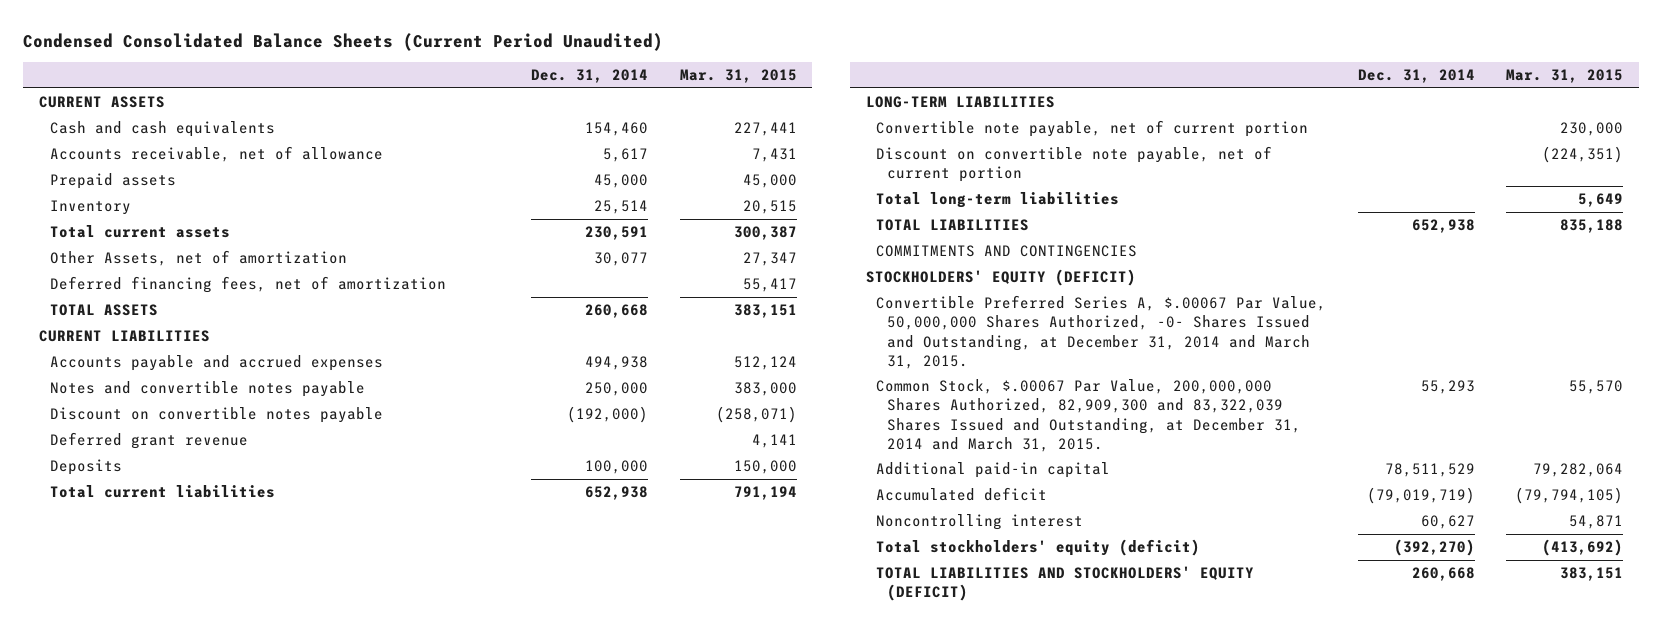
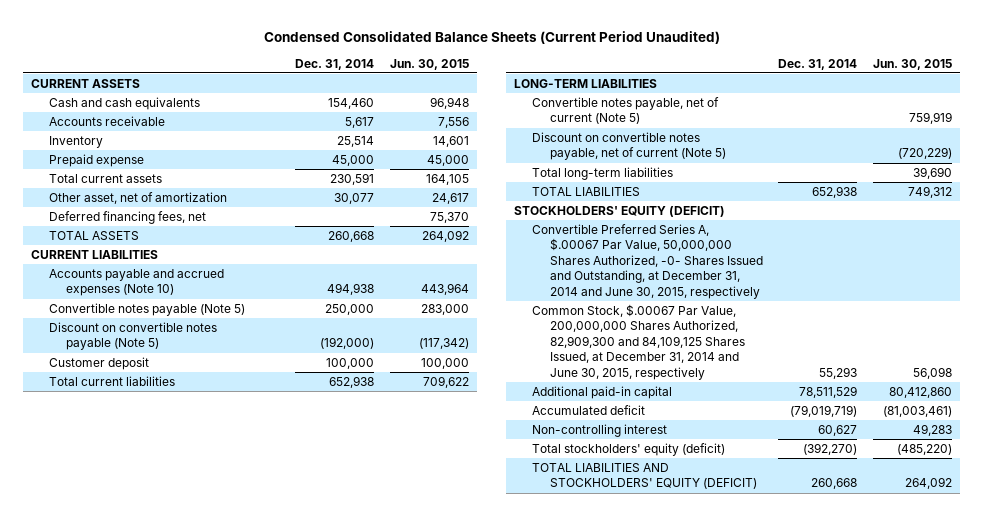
- | Dec. 31, 2014 | Mar. 31, 2015
+ | Dec. 31, 2014 | Jun. 30, 2015
- Accounts receivable, net of allowance | 5,617 | 7,431
- Prepaid assets | 45,000 | 45,000
+ Accounts receivable | 5,617 | 7,556
+ Prepaid expense | 45,000 | 45,000
- Other Assets, net of amortization | 30,077 | 27,347
- Deferred financing fees, net of amortization | | 55,417
+ Other asset, net of amortization | 30,077 | 24,617
+ Deferred financing fees, net | | 75,370
- Accounts payable and accrued expenses | 494,938 | 512,124
- Notes and convertible notes payable | 250,000 | 383,000
- Discount on convertible notes payable | (192,000) | (258,071)
- Deferred grant revenue | | 4,141
- Deposits | 100,000 | 150,000
+ Accounts payable and accrued expenses (Note 10) | 494,938 | 443,964
+ Convertible notes payable (Note 5) | 250,000 | 283,000
+ Discount on convertible notes payable (Note 5) | (192,000) | (117,342)
+ Customer deposit | 100,000 | 100,000
- Convertible note payable, net of current portion | | 230,000
- Discount on convertible note payable, net of current portion | | (224,351)
+ Convertible notes payable, net of current (Note 5) | | 759,919
+ Discount on convertible notes payable, net of current (Note 5) | | (720,229)
- COMMITMENTS AND CONTINGENCIES
- Convertible Preferred Series A, $.00067 Par Value, 50,000,000 Shares Authorized, -0- Shares Issued and Outstanding, at December 31, 2014 and March 31, 2015.
- Common Stock, $.00067 Par Value, 200,000,000 Shares Authorized, 82,909,300 and 83,322,039 Shares Issued and Outstanding, at December 31, 2014 and March 31, 2015. | 55,293 | 55,570
+ Convertible Preferred Series A, $.00067 Par Value, 50,000,000 Shares Authorized, -0- Shares Issued and Outstanding, at December 31, 2014 and June 30, 2015, respectively
+ Common Stock, $.00067 Par Value, 200,000,000 Shares Authorized, 82,909,300 and 84,109,125 Shares Issued, at December 31, 2014 and June 30, 2015, respectively | 55,293 | 56,098
- Noncontrolling interest | 60,627 | 54,871
+ Non-controlling interest | 60,627 | 49,283

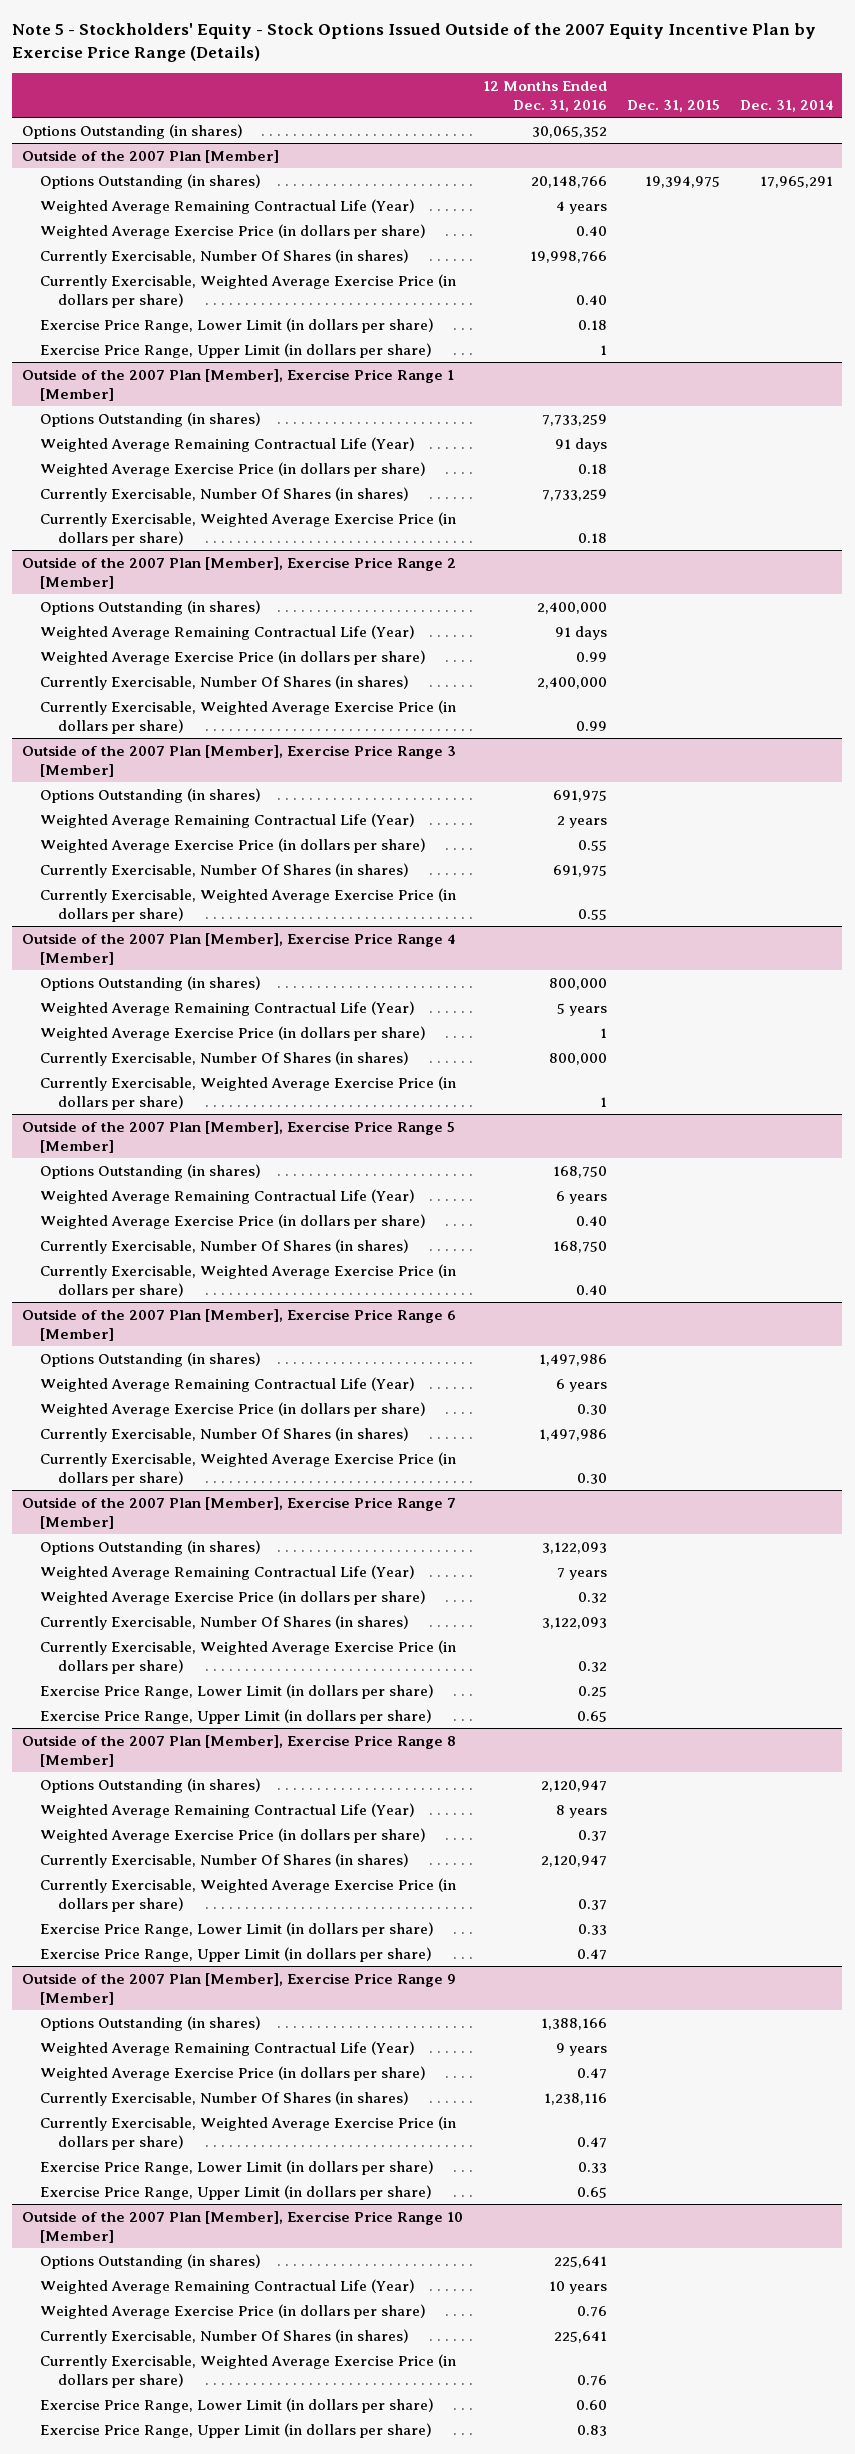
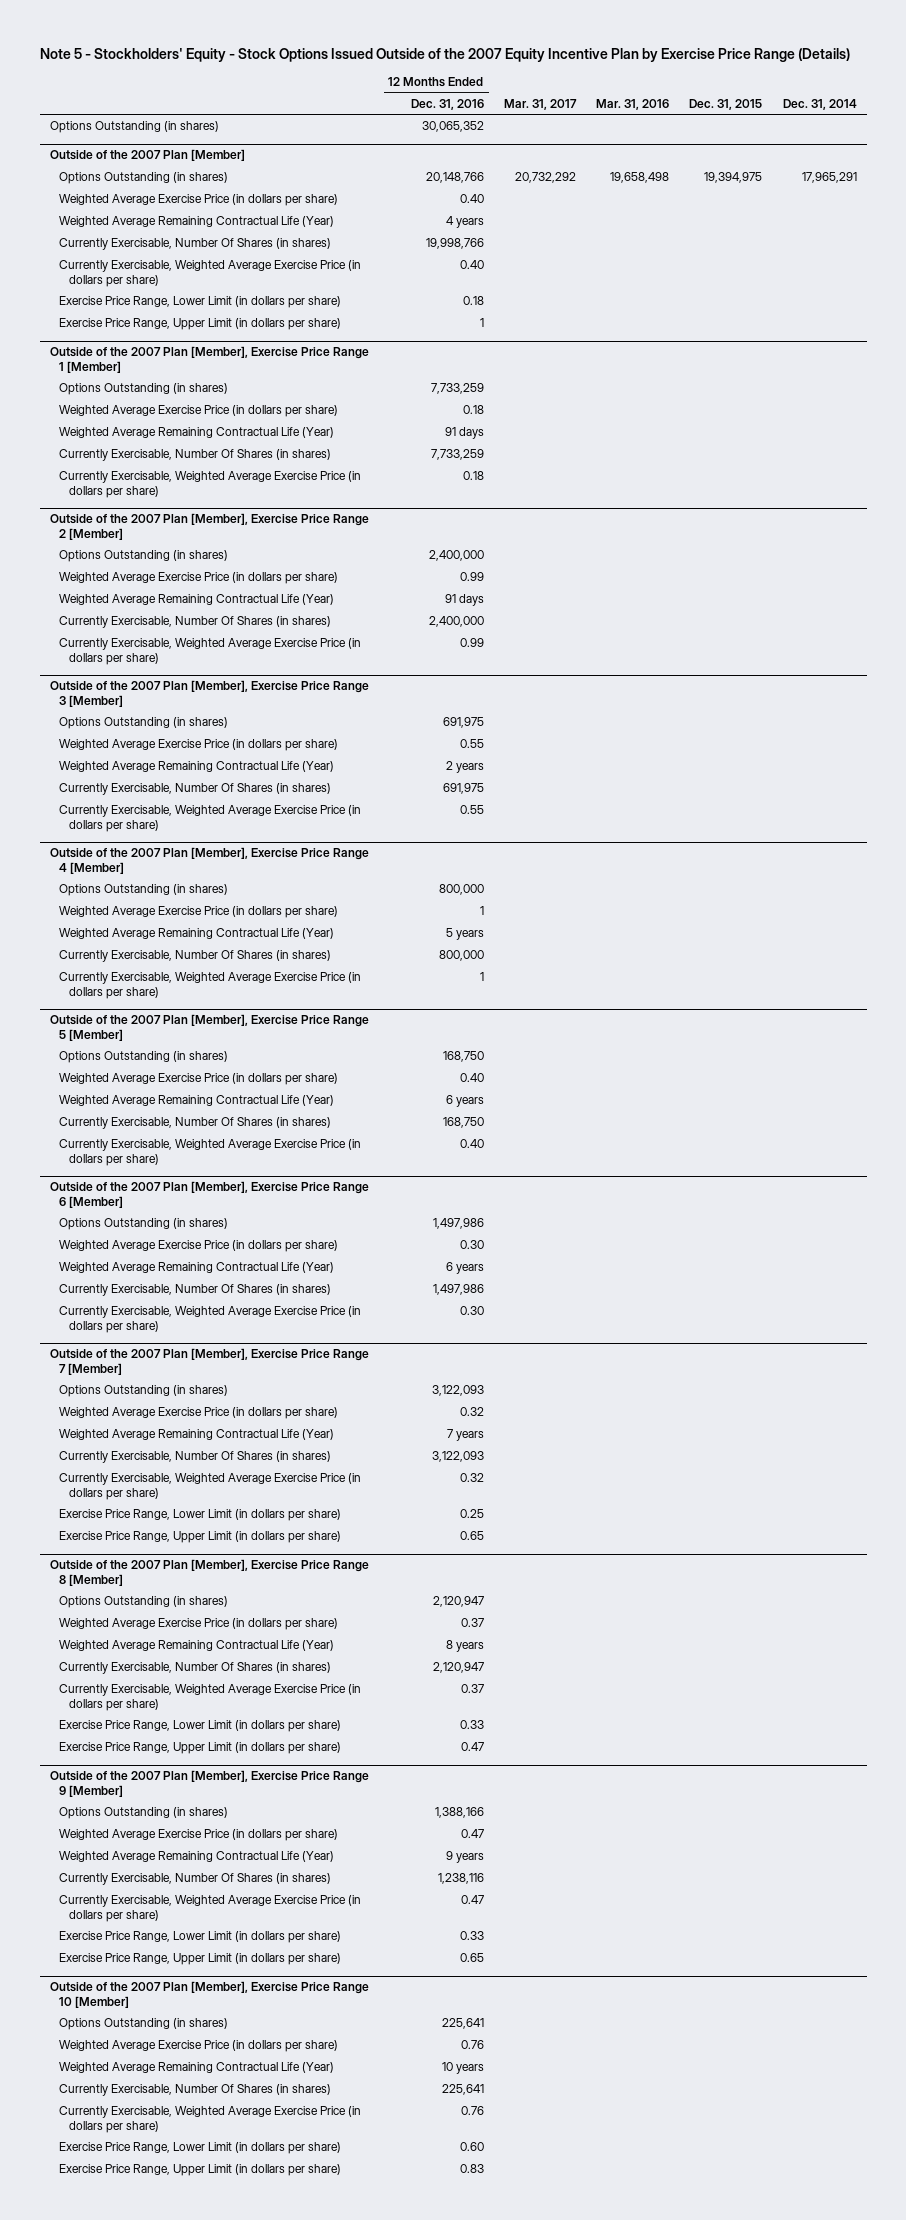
- | 12 Months Ended Dec. 31, 2016 | Dec. 31, 2015 | Dec. 31, 2014
+ | 12 Months Ended Dec. 31, 2016 | Mar. 31, 2017 | Mar. 31, 2016 | Dec. 31, 2015 | Dec. 31, 2014
@ Outside of the 2007 Plan [Member]
moved down: Weighted Average Remaining Contractual Life (Year) | 4 years | | | |
@ Outside of the 2007 Plan [Member], Exercise Price Range 1 [Member]
moved down: Weighted Average Remaining Contractual Life (Year) | 91 days | | | |
@ Outside of the 2007 Plan [Member], Exercise Price Range 2 [Member]
moved down: Weighted Average Remaining Contractual Life (Year) | 91 days | | | |
@ Outside of the 2007 Plan [Member], Exercise Price Range 3 [Member]
moved down: Weighted Average Remaining Contractual Life (Year) | 2 years | | | |
@ Outside of the 2007 Plan [Member], Exercise Price Range 4 [Member]
moved down: Weighted Average Remaining Contractual Life (Year) | 5 years | | | |
@ Outside of the 2007 Plan [Member], Exercise Price Range 5 [Member]
moved down: Weighted Average Remaining Contractual Life (Year) | 6 years | | | |
@ Outside of the 2007 Plan [Member], Exercise Price Range 6 [Member]
moved down: Weighted Average Remaining Contractual Life (Year) | 6 years | | | |
@ Outside of the 2007 Plan [Member], Exercise Price Range 7 [Member]
moved down: Weighted Average Remaining Contractual Life (Year) | 7 years | | | |
@ Outside of the 2007 Plan [Member], Exercise Price Range 8 [Member]
moved down: Weighted Average Remaining Contractual Life (Year) | 8 years | | | |
@ Outside of the 2007 Plan [Member], Exercise Price Range 9 [Member]
moved down: Weighted Average Remaining Contractual Life (Year) | 9 years | | | |
@ Outside of the 2007 Plan [Member], Exercise Price Range 10 [Member]
moved down: Weighted Average Remaining Contractual Life (Year) | 10 years | | | |

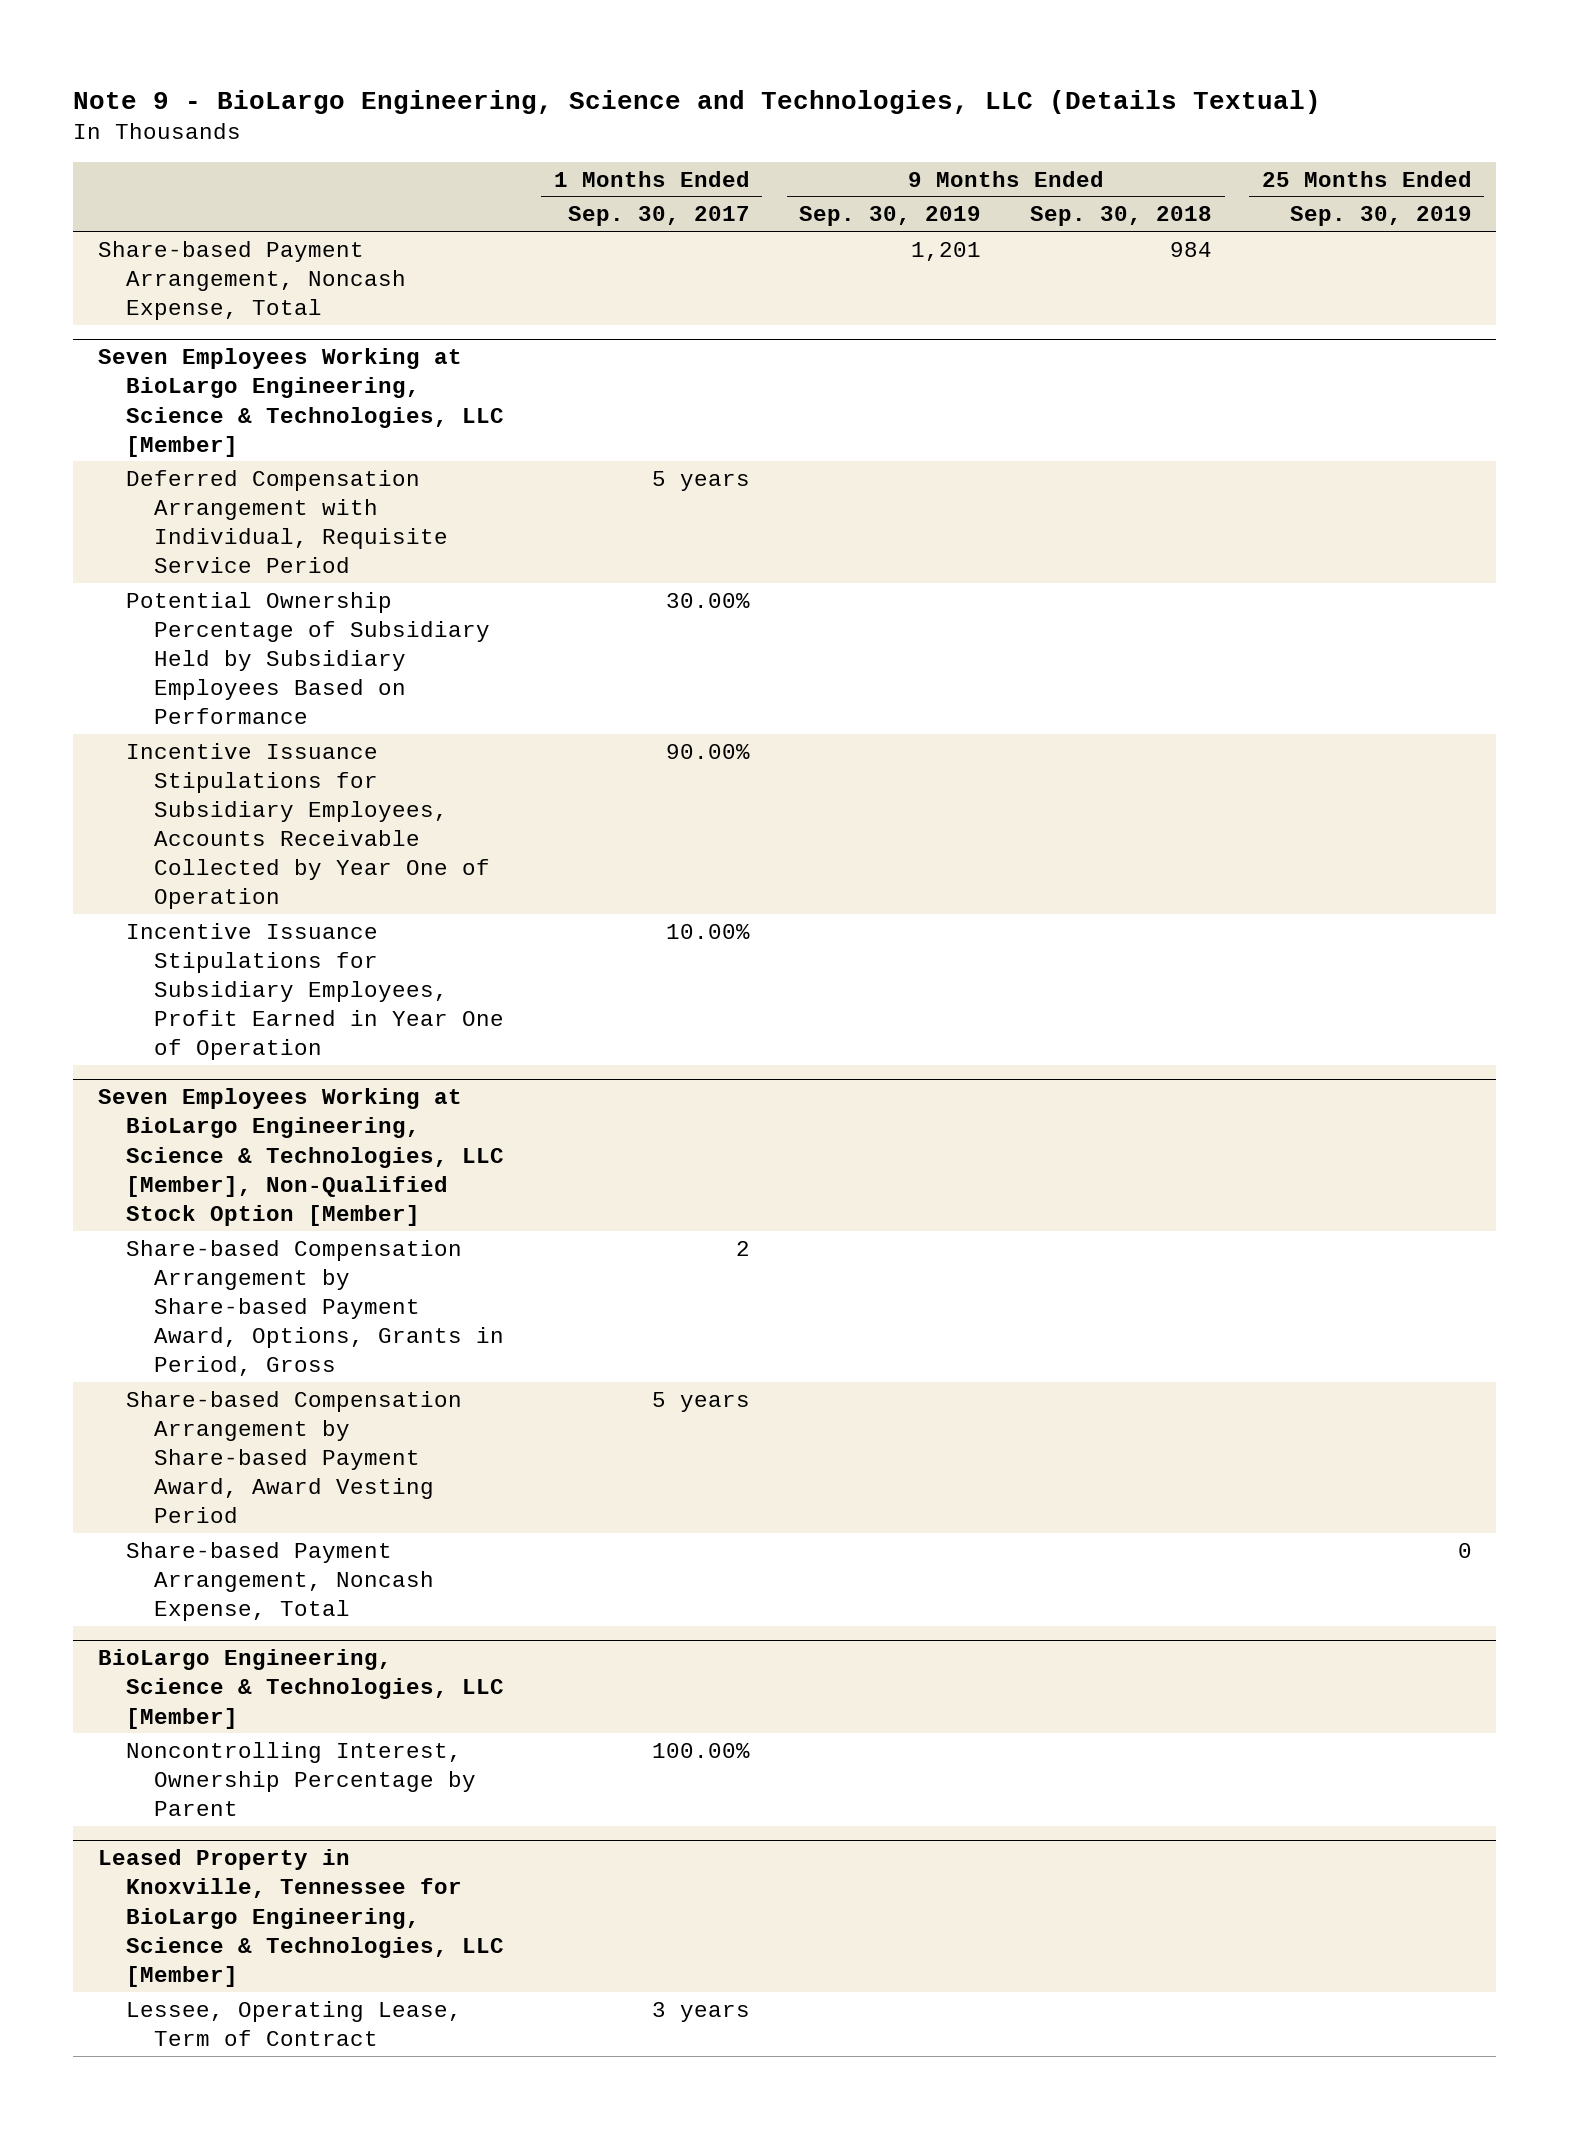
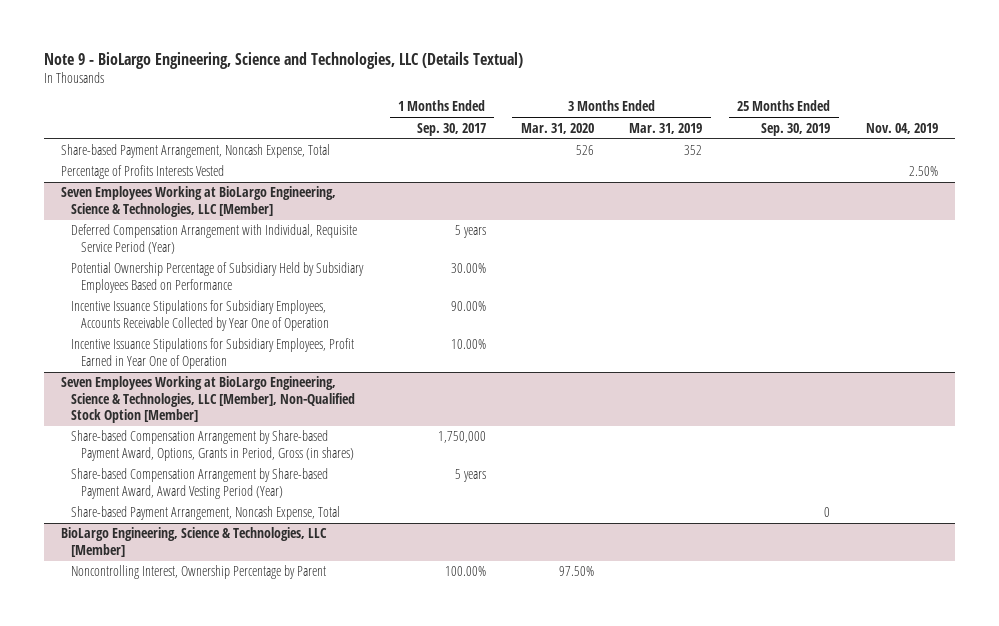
- | 1 Months Ended Sep. 30, 2017 | 9 Months Ended Sep. 30, 2019 | 9 Months Ended Sep. 30, 2018 | 25 Months Ended Sep. 30, 2019
+ | 1 Months Ended Sep. 30, 2017 | 3 Months Ended Mar. 31, 2020 | 3 Months Ended Mar. 31, 2019 | 25 Months Ended Sep. 30, 2019 | Nov. 04, 2019
+ Percentage of Profits Interests Vested | | | | | 2.50%
@ Seven Employees Working at BioLargo Engineering, Science & Technologies, LLC [Member]
- Deferred Compensation Arrangement with Individual, Requisite Service Period | 5 years | | |
+ Deferred Compensation Arrangement with Individual, Requisite Service Period (Year) | 5 years | | | |
@ Seven Employees Working at BioLargo Engineering, Science & Technologies, LLC [Member], Non-Qualified Stock Option [Member]
- Share-based Compensation Arrangement by Share-based Payment Award, Options, Grants in Period, Gross | 2 | | |
- Share-based Compensation Arrangement by Share-based Payment Award, Award Vesting Period | 5 years | | |
+ Share-based Compensation Arrangement by Share-based Payment Award, Options, Grants in Period, Gross (in shares) | 1,750,000 | | | |
+ Share-based Compensation Arrangement by Share-based Payment Award, Award Vesting Period (Year) | 5 years | | | |
- Leased Property in Knoxville, Tennessee for BioLargo Engineering, Science & Technologies, LLC [Member]
- Lessee, Operating Lease, Term of Contract | 3 years | | |

